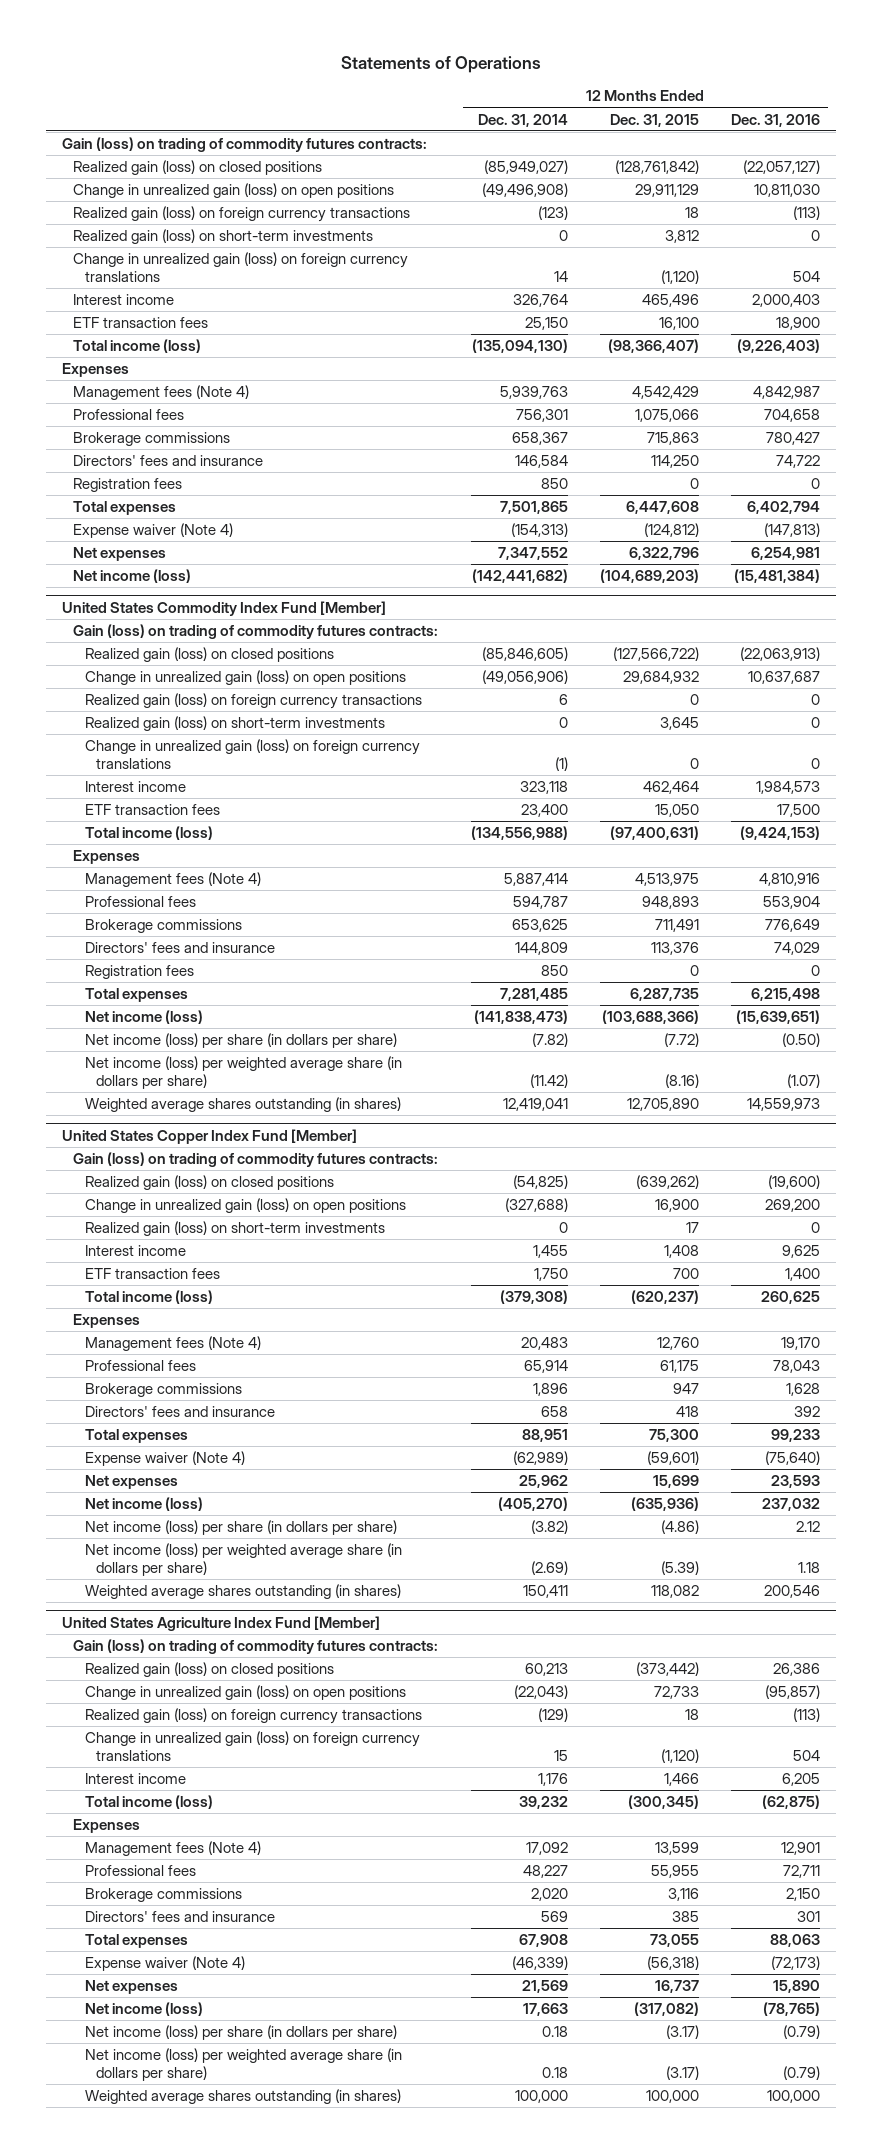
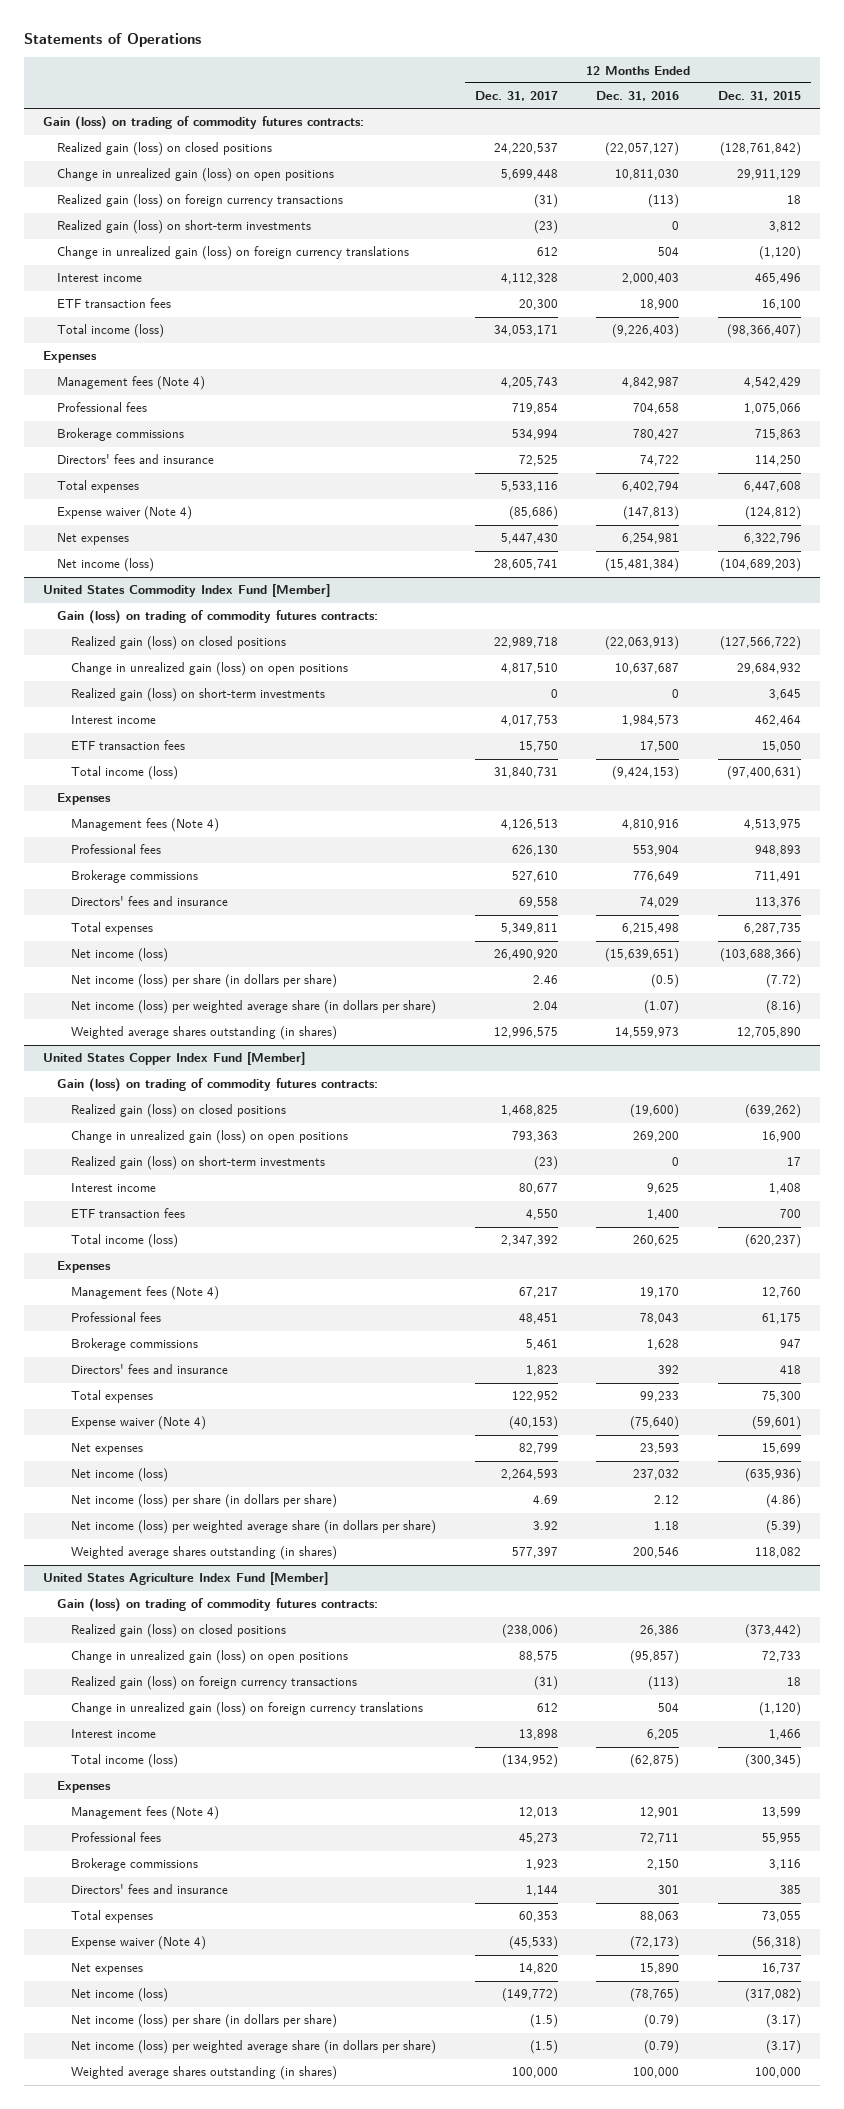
- | 12 Months Ended Dec. 31, 2014 | 12 Months Ended Dec. 31, 2015 | 12 Months Ended Dec. 31, 2016
+ | 12 Months Ended Dec. 31, 2017 | 12 Months Ended Dec. 31, 2016 | 12 Months Ended Dec. 31, 2015
- Registration fees | 850 | 0 | 0
@ United States Commodity Index Fund [Member]
- Realized gain (loss) on foreign currency transactions | 6 | 0 | 0
- Change in unrealized gain (loss) on foreign currency translations | (1) | 0 | 0
- Registration fees | 850 | 0 | 0
- Net income (loss) per share (in dollars per share) | (7.82) | (7.72) | (0.50)
+ Net income (loss) per share (in dollars per share) | 2.46 | (0.5) | (7.72)

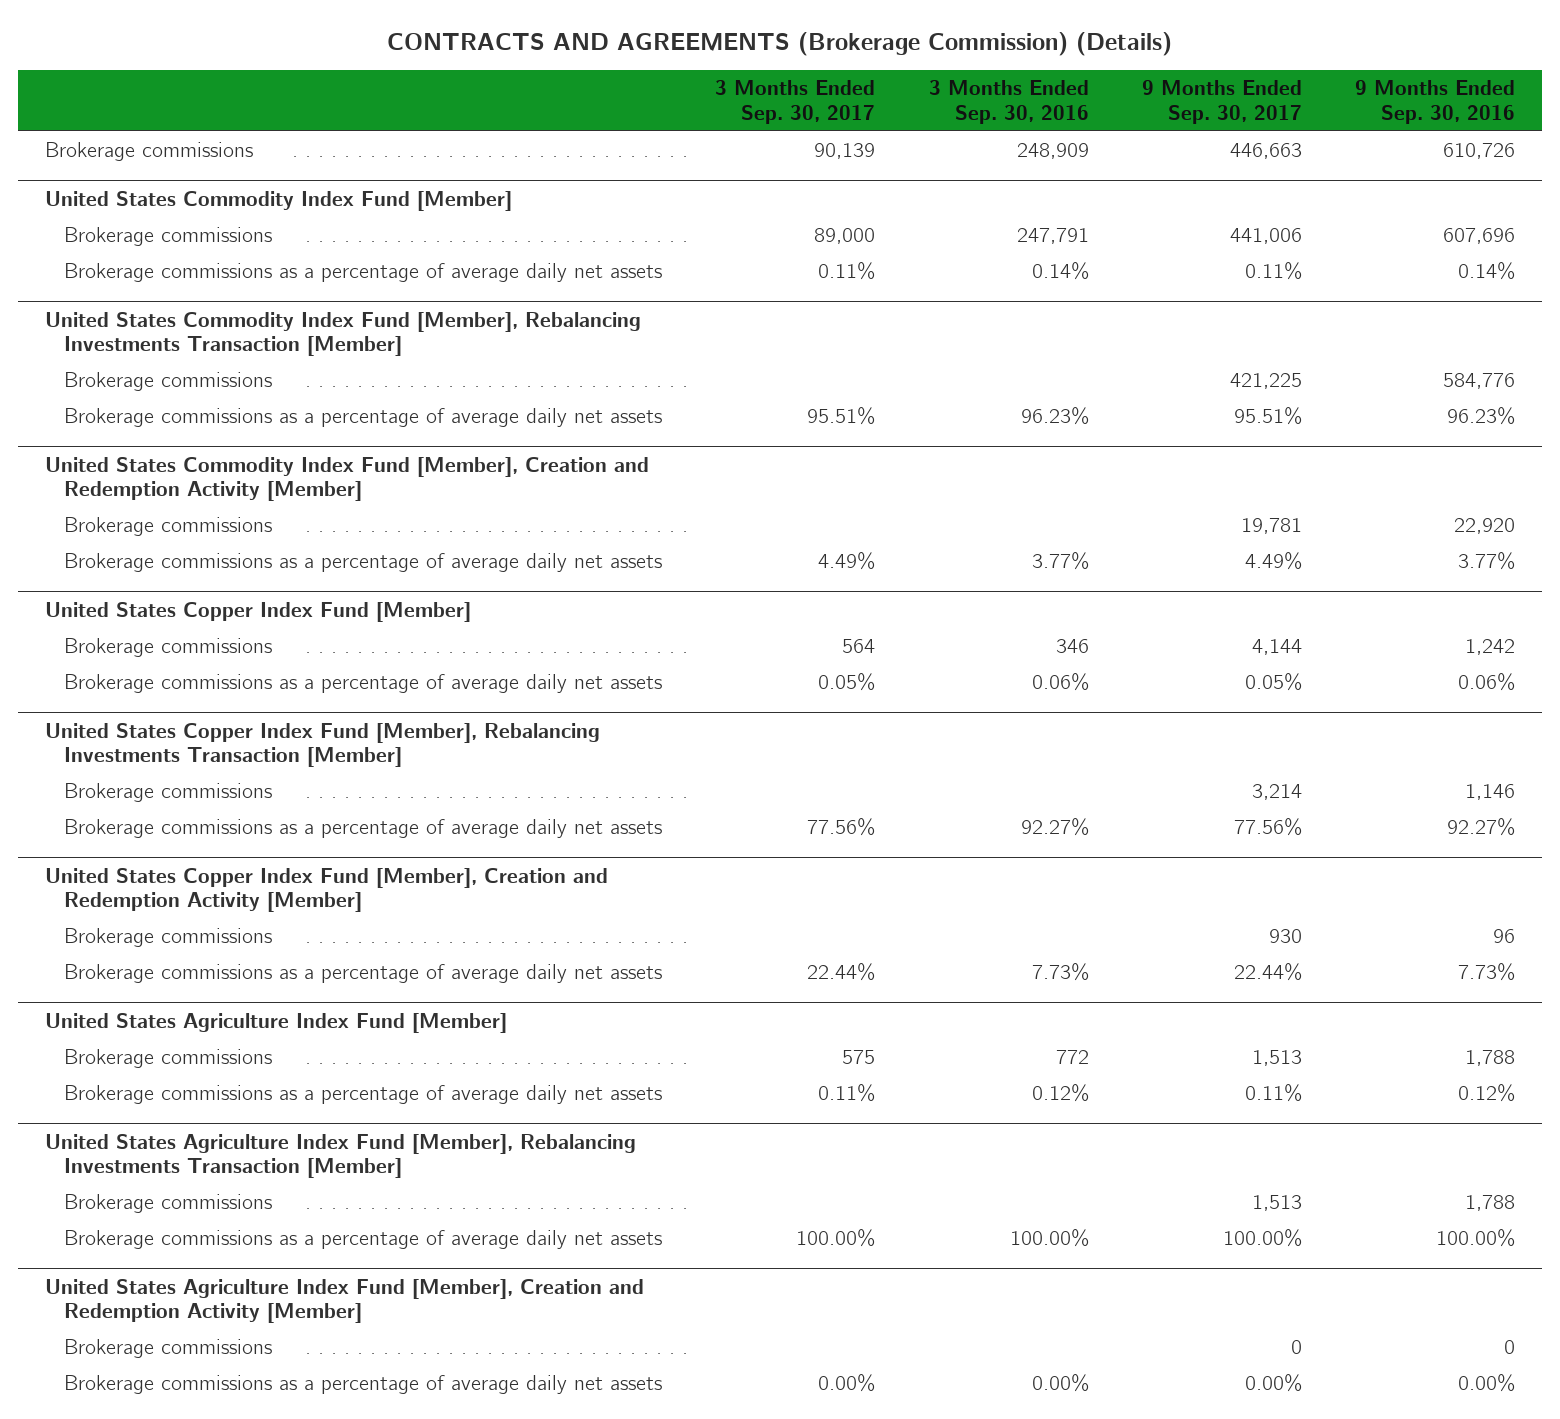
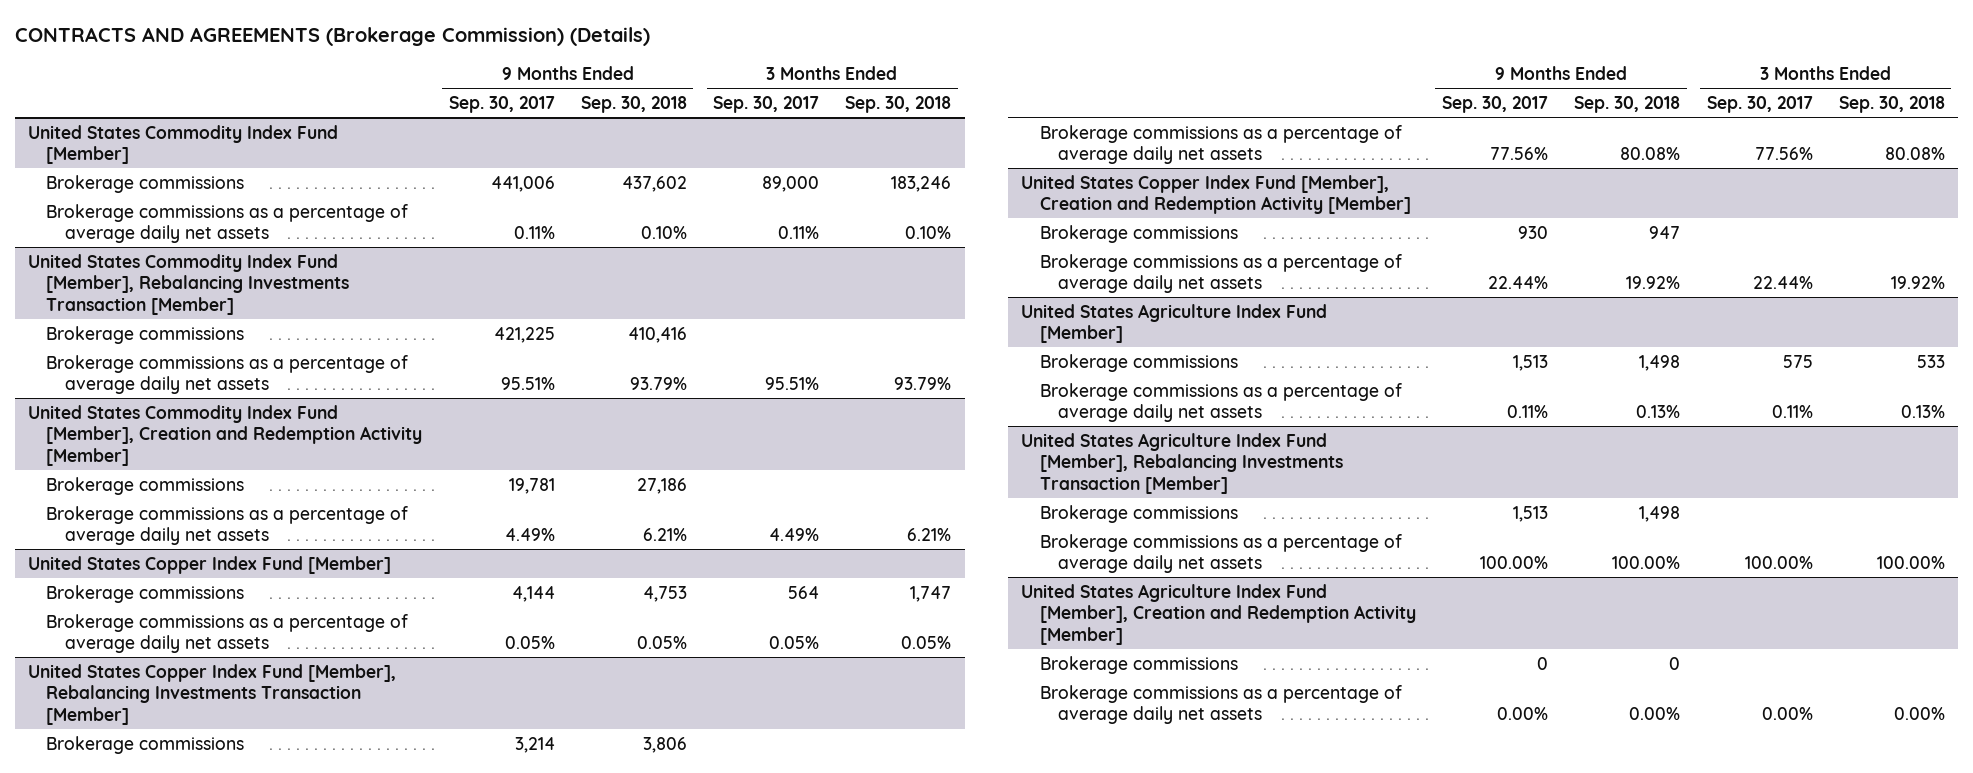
- | 3 Months Ended Sep. 30, 2017 | 3 Months Ended Sep. 30, 2016 | 9 Months Ended Sep. 30, 2017 | 9 Months Ended Sep. 30, 2016
+ | 9 Months Ended Sep. 30, 2017 | 9 Months Ended Sep. 30, 2018 | 3 Months Ended Sep. 30, 2017 | 3 Months Ended Sep. 30, 2018
- Brokerage commissions | 90,139 | 248,909 | 446,663 | 610,726

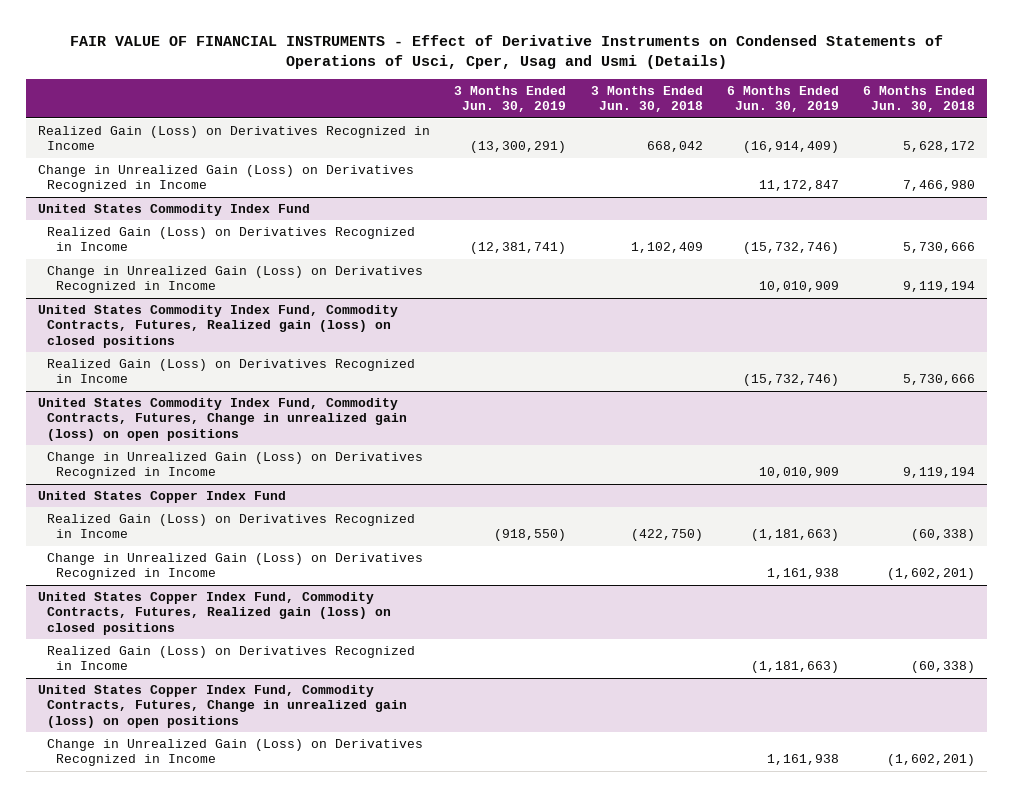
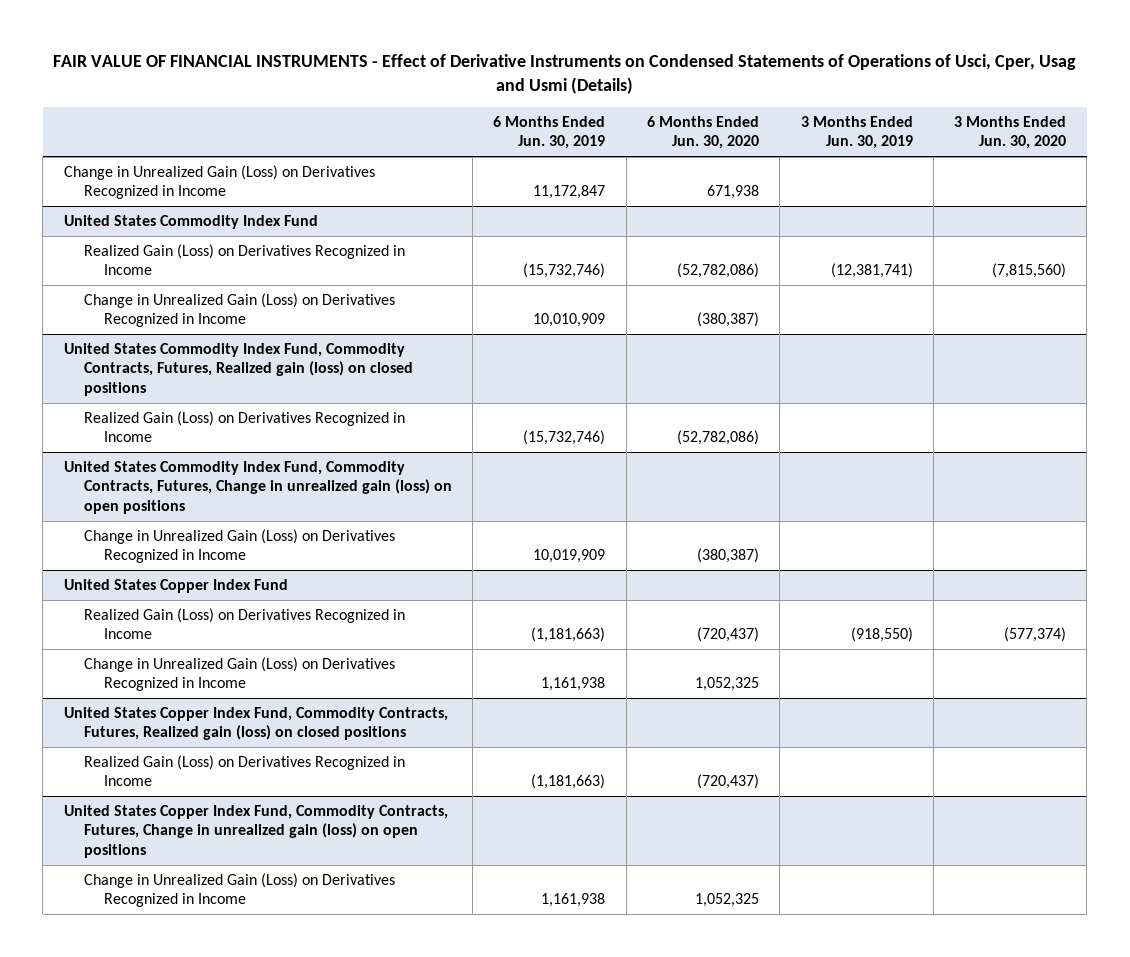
- | 3 Months Ended Jun. 30, 2019 | 3 Months Ended Jun. 30, 2018 | 6 Months Ended Jun. 30, 2019 | 6 Months Ended Jun. 30, 2018
+ | 6 Months Ended Jun. 30, 2019 | 6 Months Ended Jun. 30, 2020 | 3 Months Ended Jun. 30, 2019 | 3 Months Ended Jun. 30, 2020
- Realized Gain (Loss) on Derivatives Recognized in Income | (13,300,291) | 668,042 | (16,914,409) | 5,628,172
@ United States Commodity Index Fund, Commodity Contracts, Futures, Change in unrealized gain (loss) on open positions
- Change in Unrealized Gain (Loss) on Derivatives Recognized in Income | | | 10,010,909 | 9,119,194
+ Change in Unrealized Gain (Loss) on Derivatives Recognized in Income | 10,019,909 | (380,387) | |

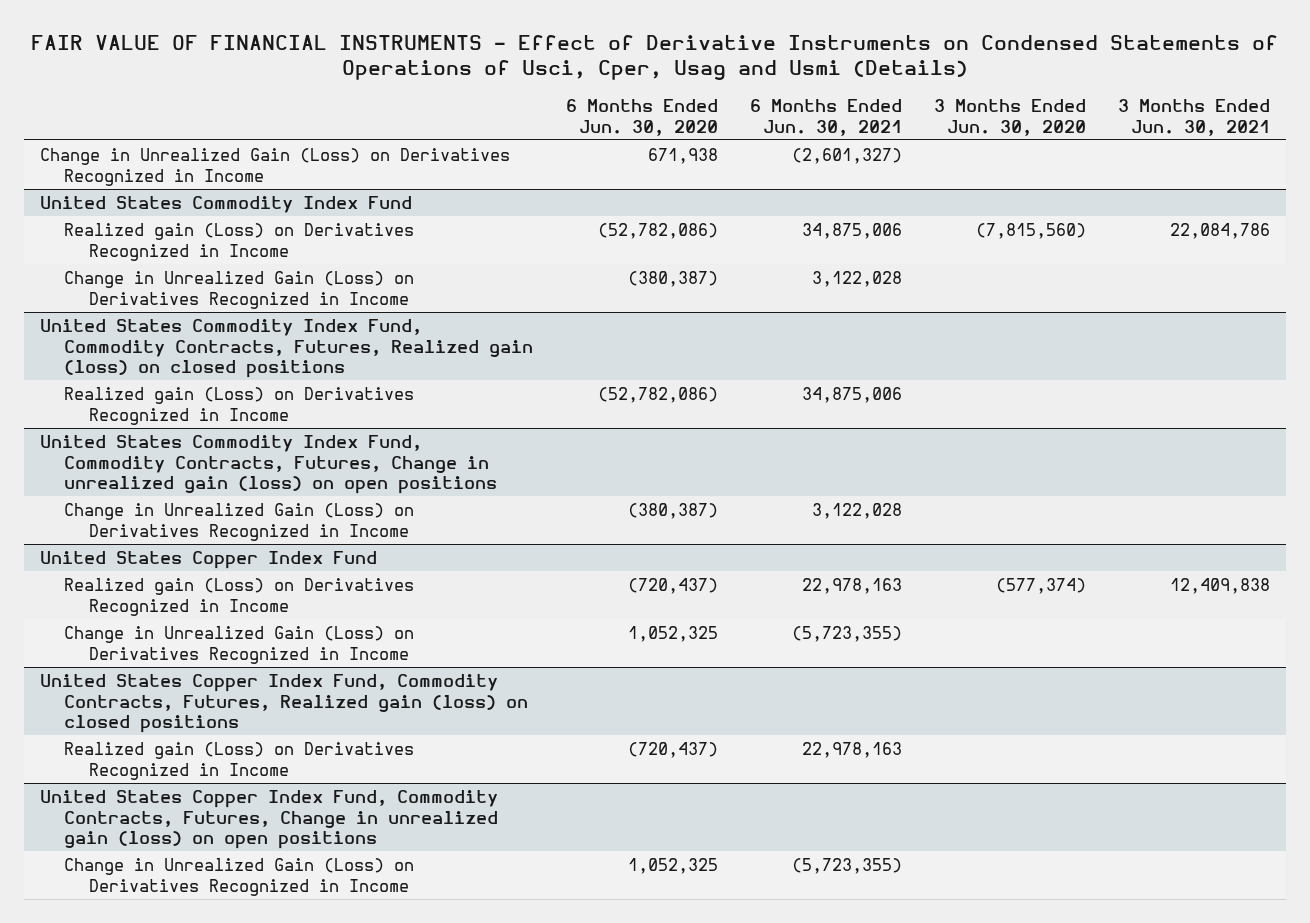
- | 6 Months Ended Jun. 30, 2019 | 6 Months Ended Jun. 30, 2020 | 3 Months Ended Jun. 30, 2019 | 3 Months Ended Jun. 30, 2020
+ | 6 Months Ended Jun. 30, 2020 | 6 Months Ended Jun. 30, 2021 | 3 Months Ended Jun. 30, 2020 | 3 Months Ended Jun. 30, 2021
@ United States Commodity Index Fund
- Realized Gain (Loss) on Derivatives Recognized in Income | (15,732,746) | (52,782,086) | (12,381,741) | (7,815,560)
+ Realized gain (Loss) on Derivatives Recognized in Income | (52,782,086) | 34,875,006 | (7,815,560) | 22,084,786
@ United States Commodity Index Fund, Commodity Contracts, Futures, Realized gain (loss) on closed positions
- Realized Gain (Loss) on Derivatives Recognized in Income | (15,732,746) | (52,782,086) | |
+ Realized gain (Loss) on Derivatives Recognized in Income | (52,782,086) | 34,875,006 | |
@ United States Copper Index Fund
- Realized Gain (Loss) on Derivatives Recognized in Income | (1,181,663) | (720,437) | (918,550) | (577,374)
+ Realized gain (Loss) on Derivatives Recognized in Income | (720,437) | 22,978,163 | (577,374) | 12,409,838
@ United States Copper Index Fund, Commodity Contracts, Futures, Realized gain (loss) on closed positions
- Realized Gain (Loss) on Derivatives Recognized in Income | (1,181,663) | (720,437) | |
+ Realized gain (Loss) on Derivatives Recognized in Income | (720,437) | 22,978,163 | |

